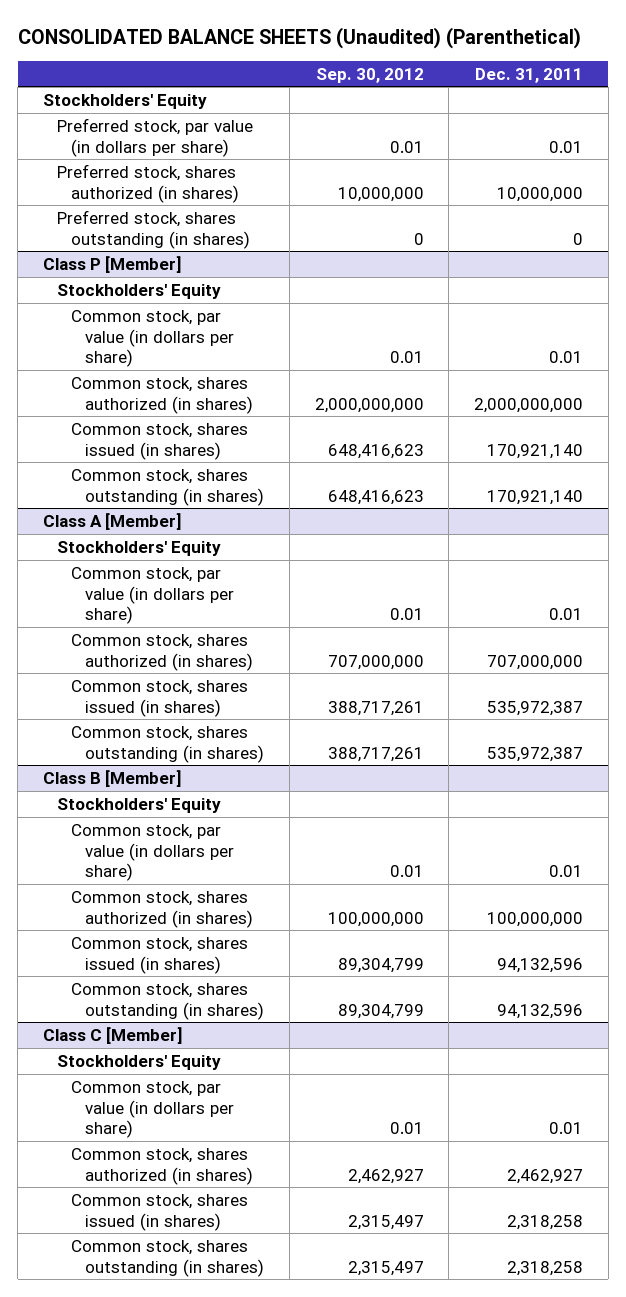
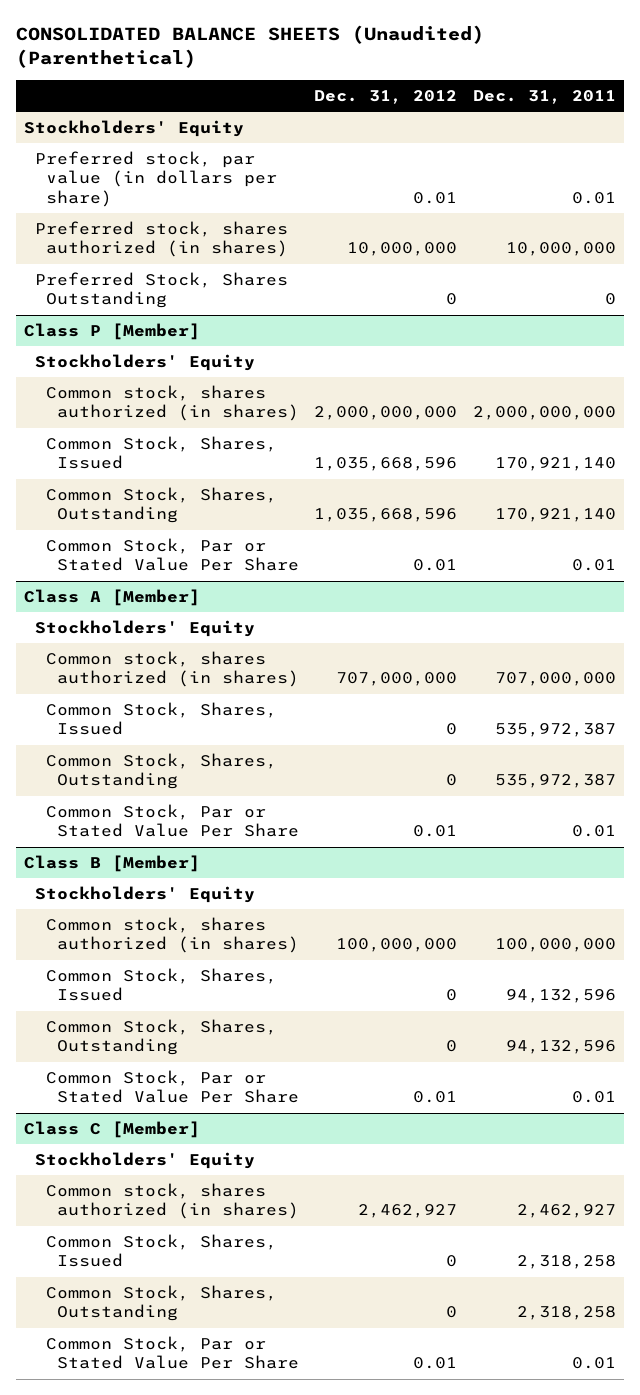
- | Sep. 30, 2012 | Dec. 31, 2011
+ | Dec. 31, 2012 | Dec. 31, 2011
- Preferred stock, shares outstanding (in shares) | 0 | 0
+ Preferred Stock, Shares Outstanding | 0 | 0
@ Class P [Member]
- Common stock, par value (in dollars per share) | 0.01 | 0.01
- Common stock, shares issued (in shares) | 648,416,623 | 170,921,140
- Common stock, shares outstanding (in shares) | 648,416,623 | 170,921,140
+ Common Stock, Shares, Issued | 1,035,668,596 | 170,921,140
+ Common Stock, Shares, Outstanding | 1,035,668,596 | 170,921,140
+ Common Stock, Par or Stated Value Per Share | 0.01 | 0.01
@ Class A [Member]
- Common stock, par value (in dollars per share) | 0.01 | 0.01
- Common stock, shares issued (in shares) | 388,717,261 | 535,972,387
- Common stock, shares outstanding (in shares) | 388,717,261 | 535,972,387
+ Common Stock, Shares, Issued | 0 | 535,972,387
+ Common Stock, Shares, Outstanding | 0 | 535,972,387
+ Common Stock, Par or Stated Value Per Share | 0.01 | 0.01
@ Class B [Member]
- Common stock, par value (in dollars per share) | 0.01 | 0.01
- Common stock, shares issued (in shares) | 89,304,799 | 94,132,596
- Common stock, shares outstanding (in shares) | 89,304,799 | 94,132,596
+ Common Stock, Shares, Issued | 0 | 94,132,596
+ Common Stock, Shares, Outstanding | 0 | 94,132,596
+ Common Stock, Par or Stated Value Per Share | 0.01 | 0.01
@ Class C [Member]
- Common stock, par value (in dollars per share) | 0.01 | 0.01
- Common stock, shares issued (in shares) | 2,315,497 | 2,318,258
- Common stock, shares outstanding (in shares) | 2,315,497 | 2,318,258
+ Common Stock, Shares, Issued | 0 | 2,318,258
+ Common Stock, Shares, Outstanding | 0 | 2,318,258
+ Common Stock, Par or Stated Value Per Share | 0.01 | 0.01

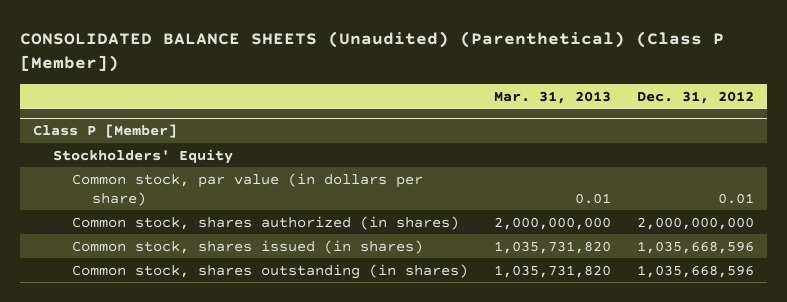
- CONSOLIDATED BALANCE SHEETS (Unaudited) (Parenthetical)
+ CONSOLIDATED BALANCE SHEETS (Unaudited) (Parenthetical) (Class P [Member])
- | Dec. 31, 2012 | Dec. 31, 2011
+ | Mar. 31, 2013 | Dec. 31, 2012
- Stockholders' Equity
- Preferred stock, par value (in dollars per share) | 0.01 | 0.01
- Preferred stock, shares authorized (in shares) | 10,000,000 | 10,000,000
- Preferred Stock, Shares Outstanding | 0 | 0
@ Class P [Member]
+ Common stock, par value (in dollars per share) | 0.01 | 0.01
- Common Stock, Shares, Issued | 1,035,668,596 | 170,921,140
- Common Stock, Shares, Outstanding | 1,035,668,596 | 170,921,140
- Common Stock, Par or Stated Value Per Share | 0.01 | 0.01
- Class A [Member]
- Stockholders' Equity
- Common stock, shares authorized (in shares) | 707,000,000 | 707,000,000
- Common Stock, Shares, Issued | 0 | 535,972,387
- Common Stock, Shares, Outstanding | 0 | 535,972,387
- Common Stock, Par or Stated Value Per Share | 0.01 | 0.01
- Class B [Member]
- Stockholders' Equity
- Common stock, shares authorized (in shares) | 100,000,000 | 100,000,000
- Common Stock, Shares, Issued | 0 | 94,132,596
- Common Stock, Shares, Outstanding | 0 | 94,132,596
- Common Stock, Par or Stated Value Per Share | 0.01 | 0.01
- Class C [Member]
- Stockholders' Equity
- Common stock, shares authorized (in shares) | 2,462,927 | 2,462,927
- Common Stock, Shares, Issued | 0 | 2,318,258
- Common Stock, Shares, Outstanding | 0 | 2,318,258
- Common Stock, Par or Stated Value Per Share | 0.01 | 0.01
@ Class P [Member]
+ Common stock, shares issued (in shares) | 1,035,731,820 | 1,035,668,596
+ Common stock, shares outstanding (in shares) | 1,035,731,820 | 1,035,668,596

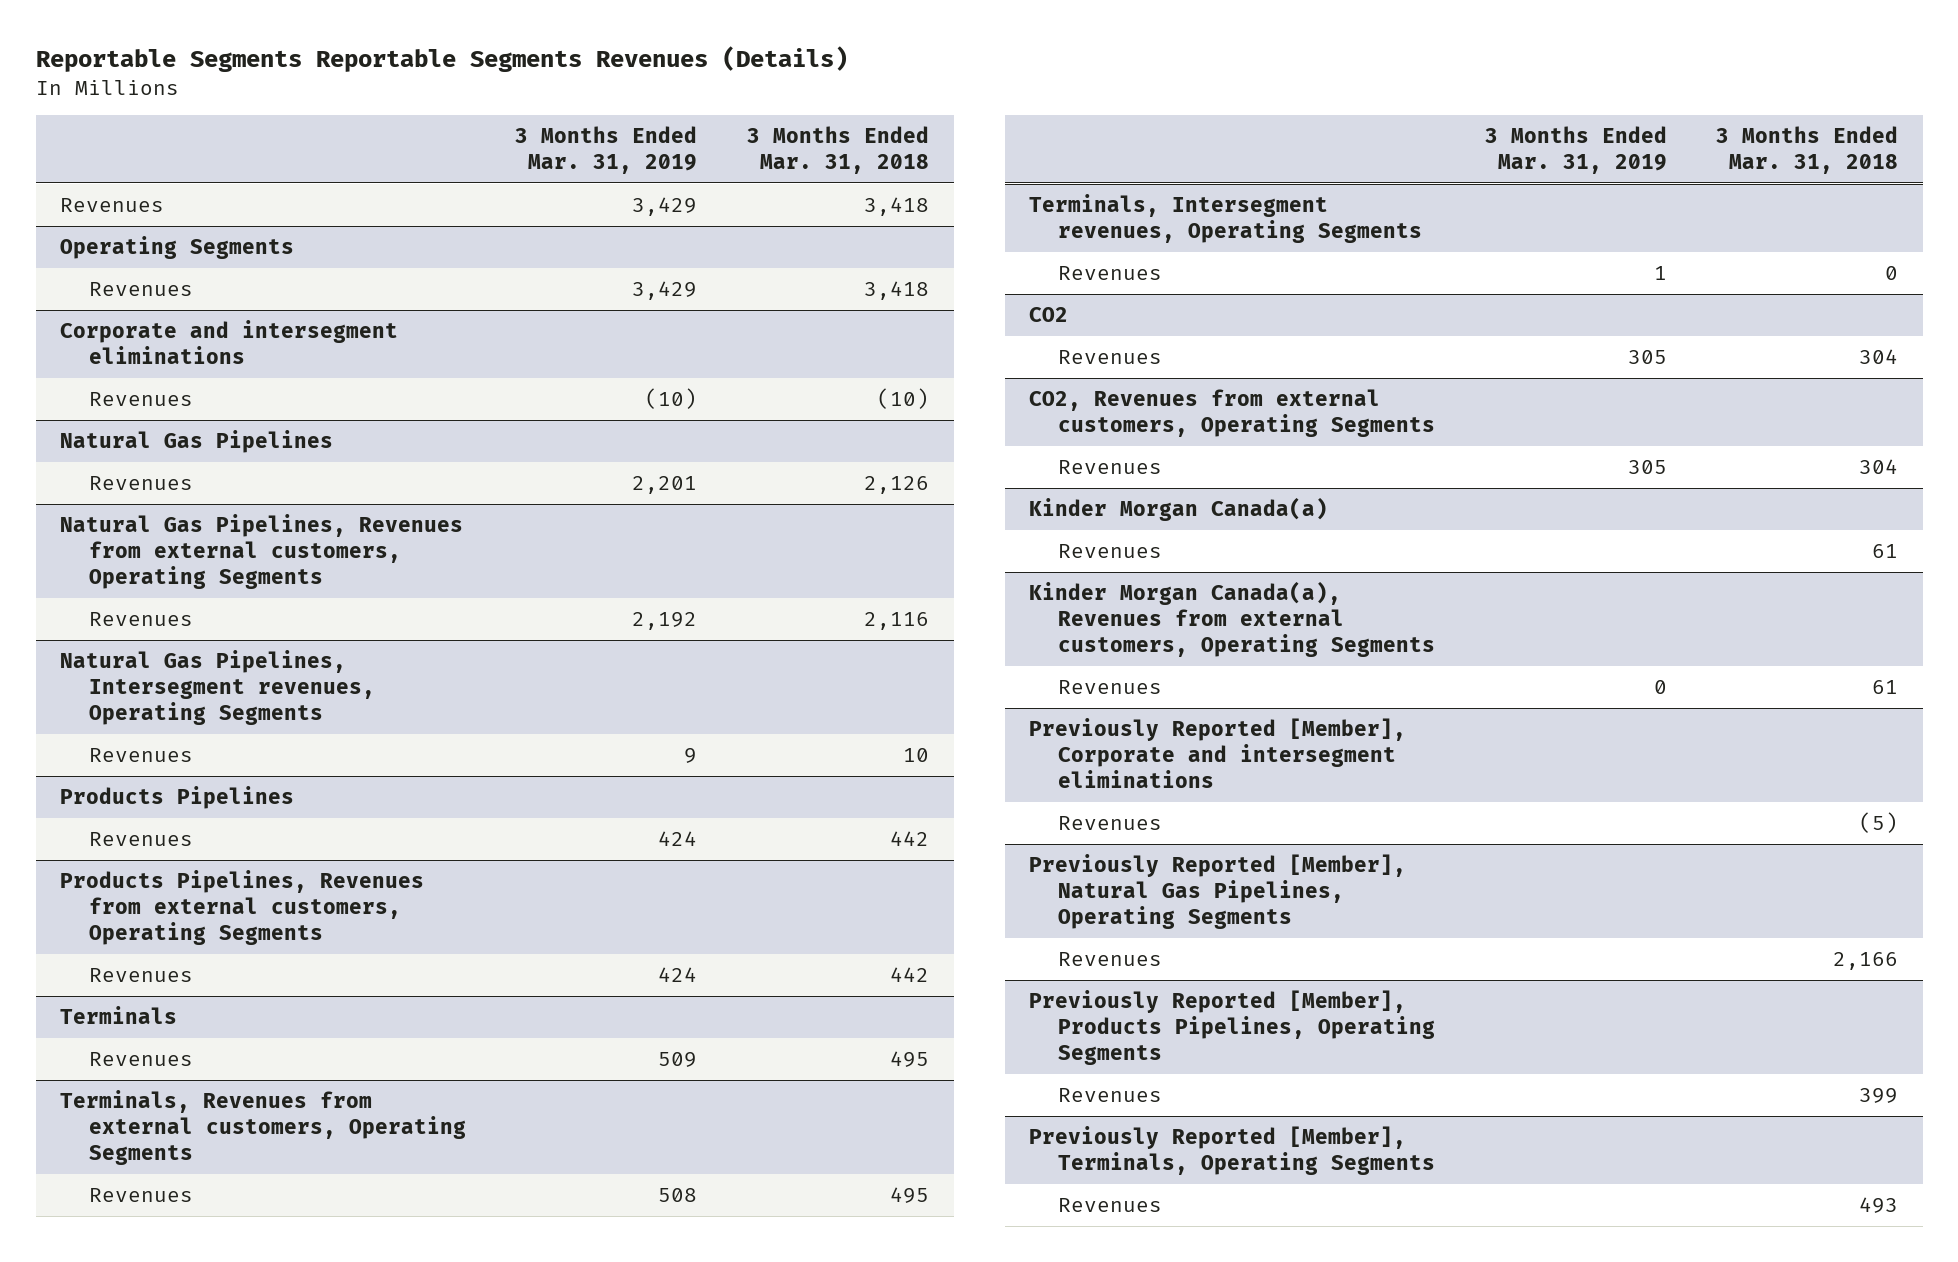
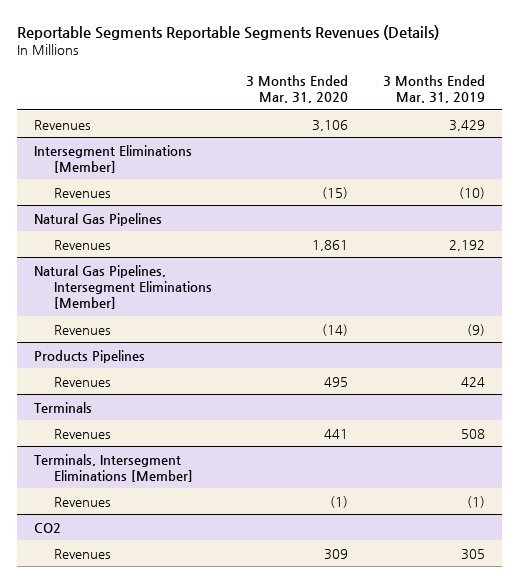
- | 3 Months Ended Mar. 31, 2019 | 3 Months Ended Mar. 31, 2018
+ | 3 Months Ended Mar. 31, 2020 | 3 Months Ended Mar. 31, 2019
- Operating Segments
- Revenues | 3,429 | 3,418
- Corporate and intersegment eliminations
+ Intersegment Eliminations [Member]
@ Natural Gas Pipelines
- Revenues | 2,201 | 2,126
- Natural Gas Pipelines, Revenues from external customers, Operating Segments
- Natural Gas Pipelines, Intersegment revenues, Operating Segments
- Revenues | 9 | 10
+ Natural Gas Pipelines, Intersegment Eliminations [Member]
+ Revenues | (14) | (9)
- Products Pipelines, Revenues from external customers, Operating Segments
- Revenues | 424 | 442
@ Terminals
- Revenues | 509 | 495
- Terminals, Revenues from external customers, Operating Segments
- Terminals, Intersegment revenues, Operating Segments
- Revenues | 1 | 0
+ Terminals, Intersegment Eliminations [Member]
+ Revenues | (1) | (1)
- CO2, Revenues from external customers, Operating Segments
- Revenues | 305 | 304
- Kinder Morgan Canada(a)
- Revenues | | 61
- Kinder Morgan Canada(a), Revenues from external customers, Operating Segments
- Revenues | 0 | 61
- Previously Reported [Member], Corporate and intersegment eliminations
- Revenues | | (5)
- Previously Reported [Member], Natural Gas Pipelines, Operating Segments
- Revenues | | 2,166
- Previously Reported [Member], Products Pipelines, Operating Segments
- Revenues | | 399
- Previously Reported [Member], Terminals, Operating Segments
- Revenues | | 493

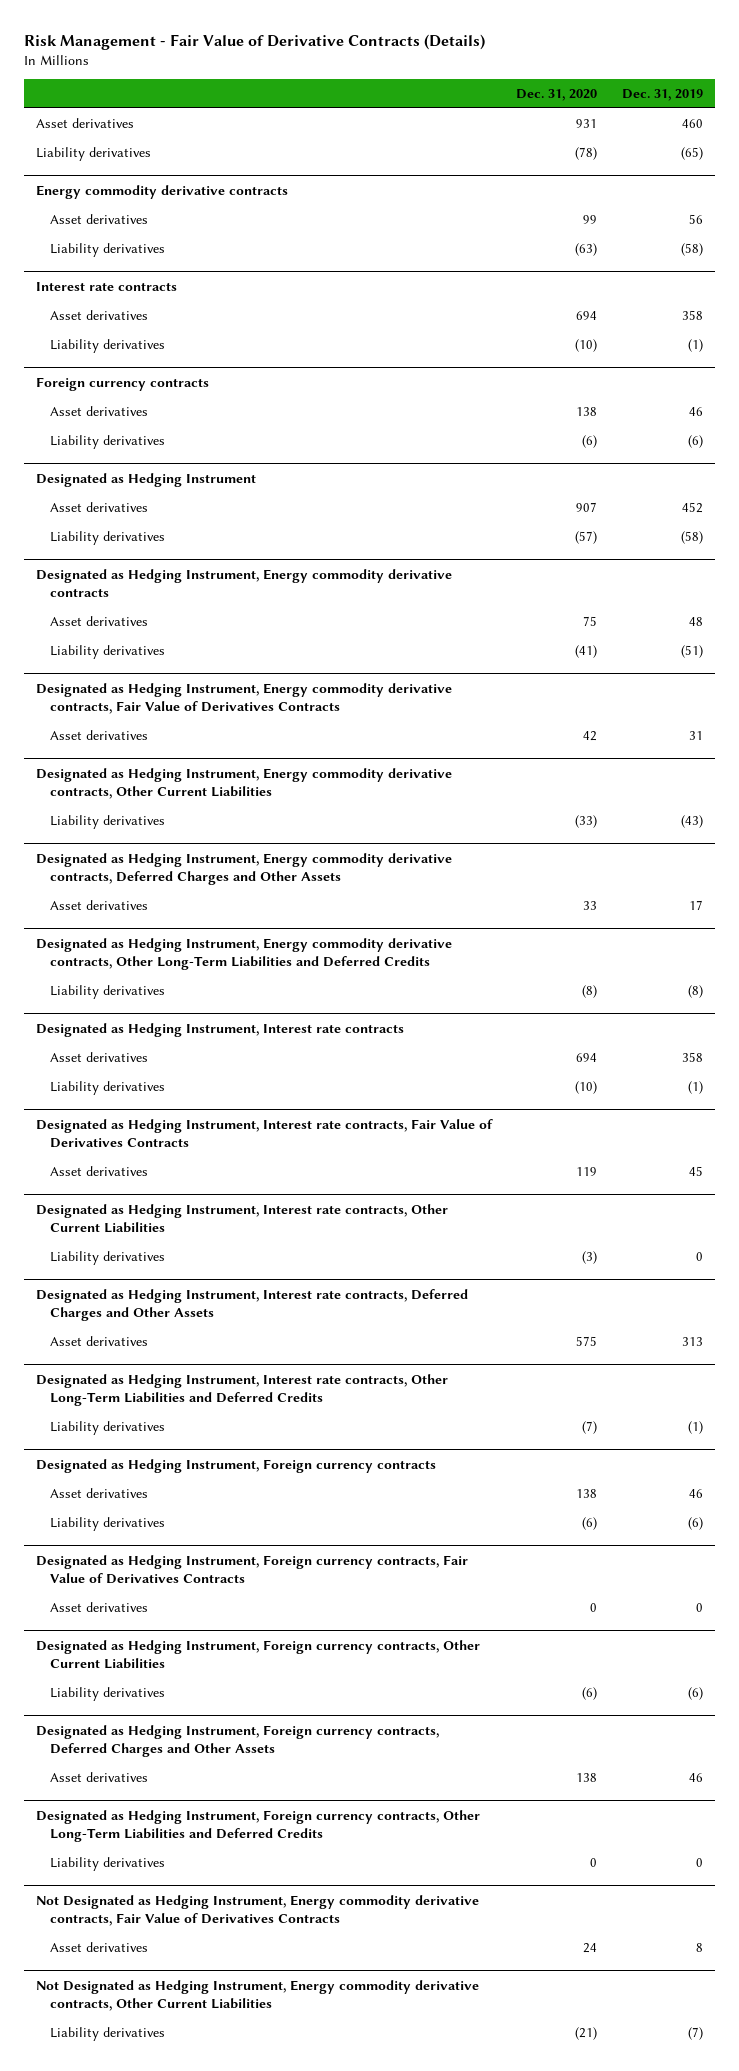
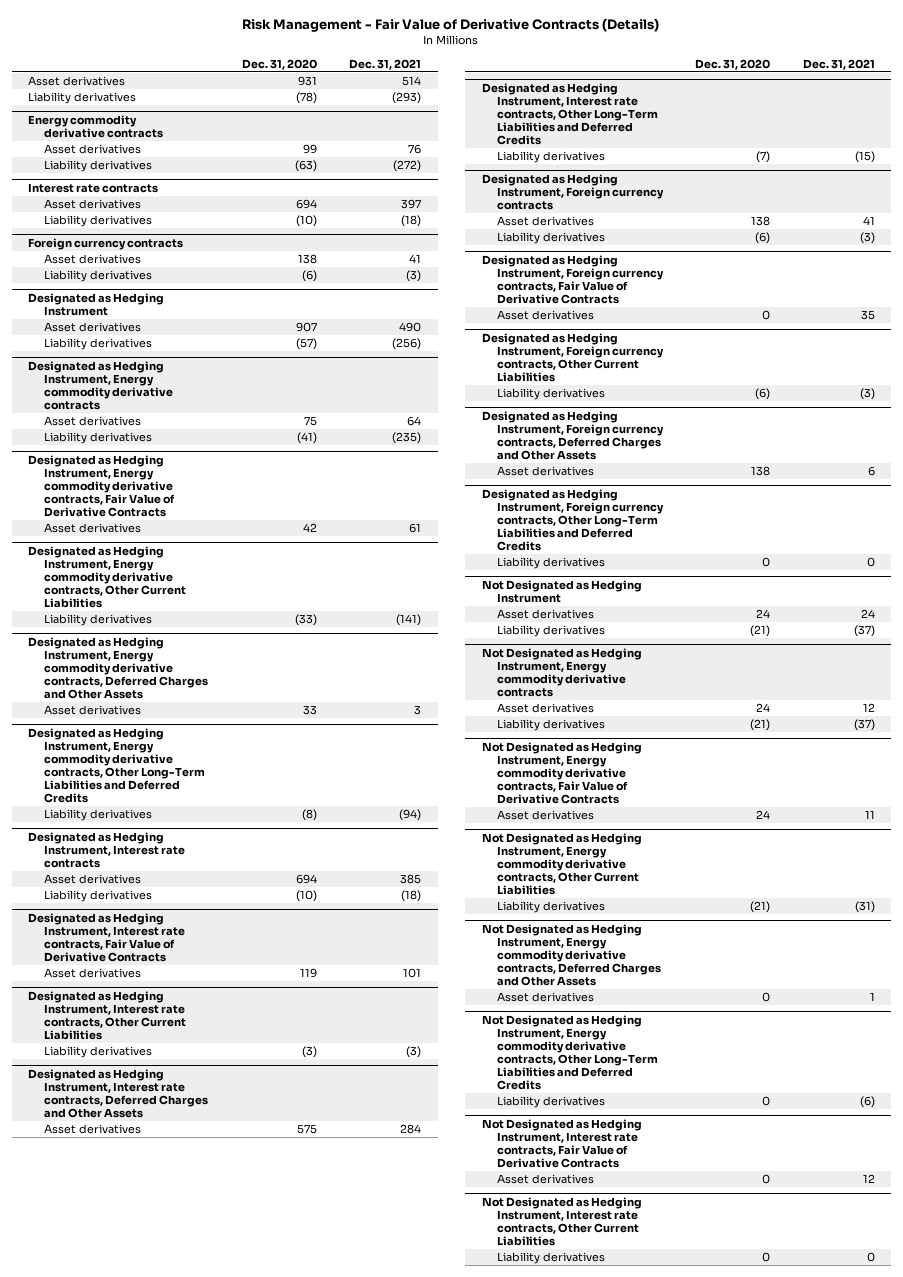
- | Dec. 31, 2020 | Dec. 31, 2019
+ | Dec. 31, 2020 | Dec. 31, 2021
- Designated as Hedging Instrument, Energy commodity derivative contracts, Fair Value of Derivatives Contracts
+ Designated as Hedging Instrument, Energy commodity derivative contracts, Fair Value of Derivative Contracts
- Designated as Hedging Instrument, Interest rate contracts, Fair Value of Derivatives Contracts
+ Designated as Hedging Instrument, Interest rate contracts, Fair Value of Derivative Contracts
- Designated as Hedging Instrument, Foreign currency contracts, Fair Value of Derivatives Contracts
+ Designated as Hedging Instrument, Foreign currency contracts, Fair Value of Derivative Contracts
- Not Designated as Hedging Instrument, Energy commodity derivative contracts, Fair Value of Derivatives Contracts
+ Not Designated as Hedging Instrument
+ Liability derivatives | (21) | (37)
+ Not Designated as Hedging Instrument, Energy commodity derivative contracts
+ Asset derivatives | 24 | 12
+ Liability derivatives | (21) | (37)
+ Not Designated as Hedging Instrument, Energy commodity derivative contracts, Fair Value of Derivative Contracts
+ Asset derivatives | 24 | 11
+ Not Designated as Hedging Instrument, Energy commodity derivative contracts, Deferred Charges and Other Assets
+ Asset derivatives | 0 | 1
+ Not Designated as Hedging Instrument, Energy commodity derivative contracts, Other Long-Term Liabilities and Deferred Credits
+ Liability derivatives | 0 | (6)
+ Not Designated as Hedging Instrument, Interest rate contracts, Fair Value of Derivative Contracts
+ Asset derivatives | 0 | 12
+ Not Designated as Hedging Instrument, Interest rate contracts, Other Current Liabilities
+ Liability derivatives | 0 | 0

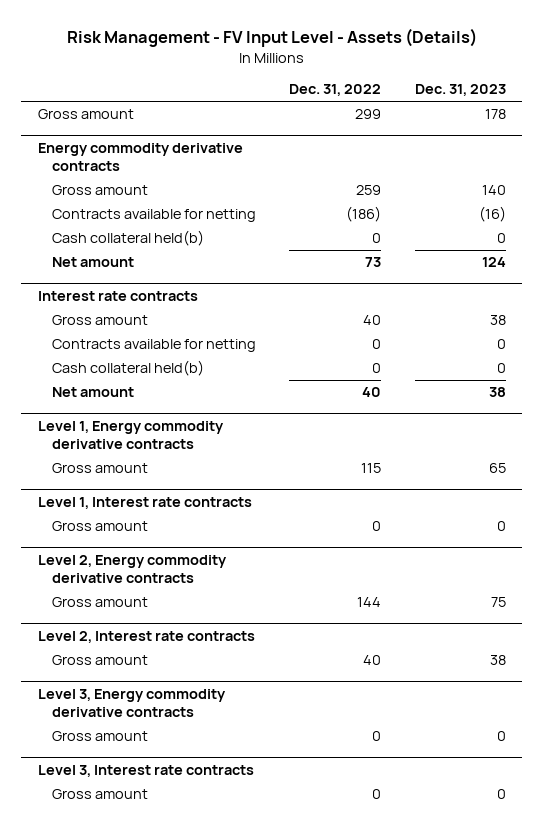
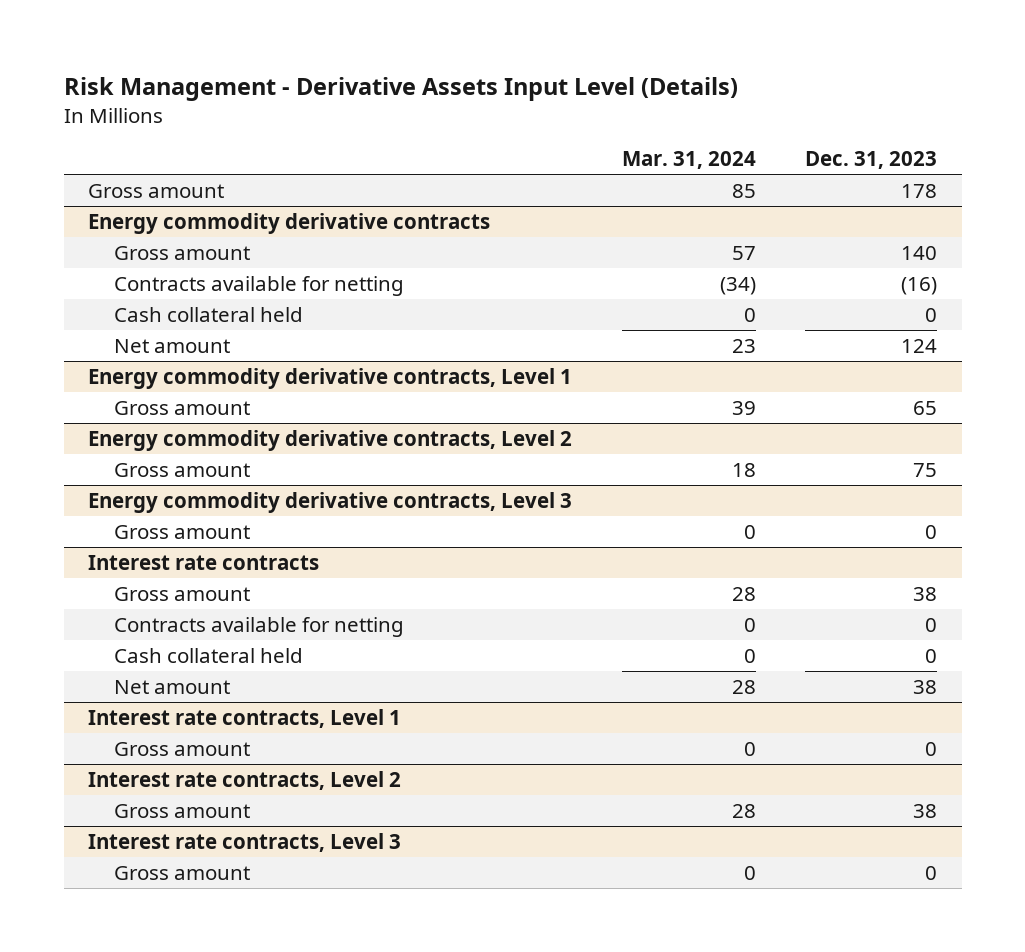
- Risk Management - FV Input Level - Assets (Details)
+ Risk Management - Derivative Assets Input Level (Details)
- | Dec. 31, 2022 | Dec. 31, 2023
+ | Mar. 31, 2024 | Dec. 31, 2023
@ Energy commodity derivative contracts
- Cash collateral held(b) | 0 | 0
+ Cash collateral held | 0 | 0
+ Energy commodity derivative contracts, Level 1
+ Gross amount | 39 | 65
+ Energy commodity derivative contracts, Level 2
+ Gross amount | 18 | 75
+ Energy commodity derivative contracts, Level 3
+ Gross amount | 0 | 0
@ Interest rate contracts
- Cash collateral held(b) | 0 | 0
+ Cash collateral held | 0 | 0
- Level 1, Energy commodity derivative contracts
- Gross amount | 115 | 65
- Level 1, Interest rate contracts
+ Interest rate contracts, Level 1
- Level 2, Energy commodity derivative contracts
- Gross amount | 144 | 75
- Level 2, Interest rate contracts
+ Interest rate contracts, Level 2
- Level 3, Energy commodity derivative contracts
- Gross amount | 0 | 0
- Level 3, Interest rate contracts
+ Interest rate contracts, Level 3

